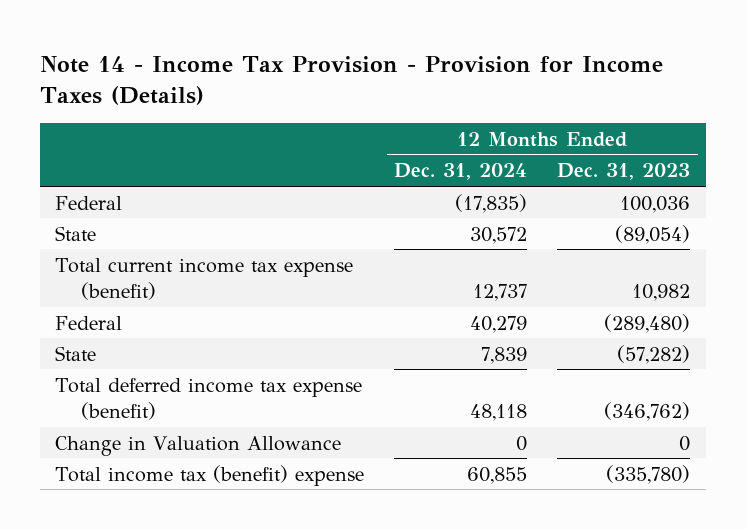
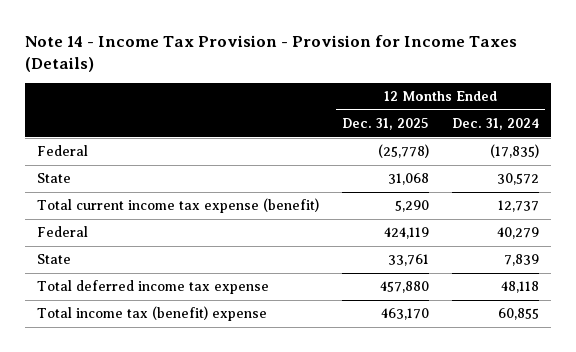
- | 12 Months Ended Dec. 31, 2024 | 12 Months Ended Dec. 31, 2023
+ | 12 Months Ended Dec. 31, 2025 | 12 Months Ended Dec. 31, 2024
- Total deferred income tax expense (benefit) | 48,118 | (346,762)
- Change in Valuation Allowance | 0 | 0
+ Total deferred income tax expense | 457,880 | 48,118

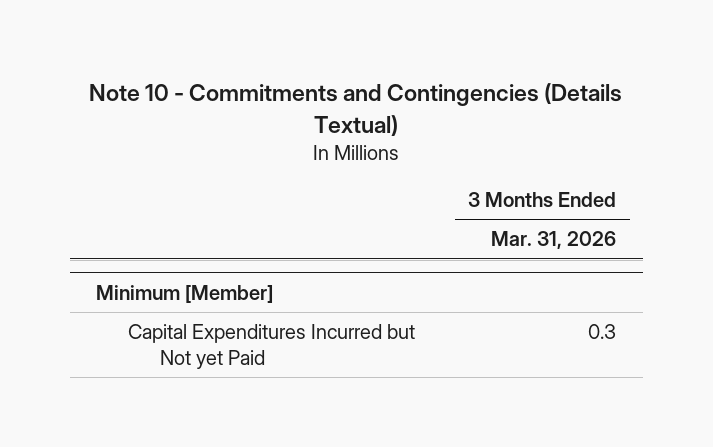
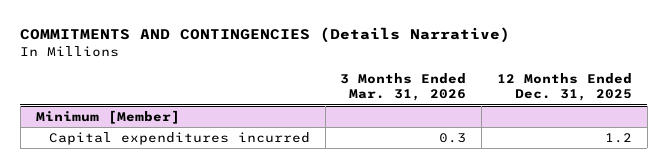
- Note 10 - Commitments and Contingencies (Details Textual)
+ COMMITMENTS AND CONTINGENCIES (Details Narrative)
- | 3 Months Ended Mar. 31, 2026
+ | 3 Months Ended Mar. 31, 2026 | 12 Months Ended Dec. 31, 2025
@ Minimum [Member]
- Capital Expenditures Incurred but Not yet Paid | 0.3
+ Capital expenditures incurred | 0.3 | 1.2

